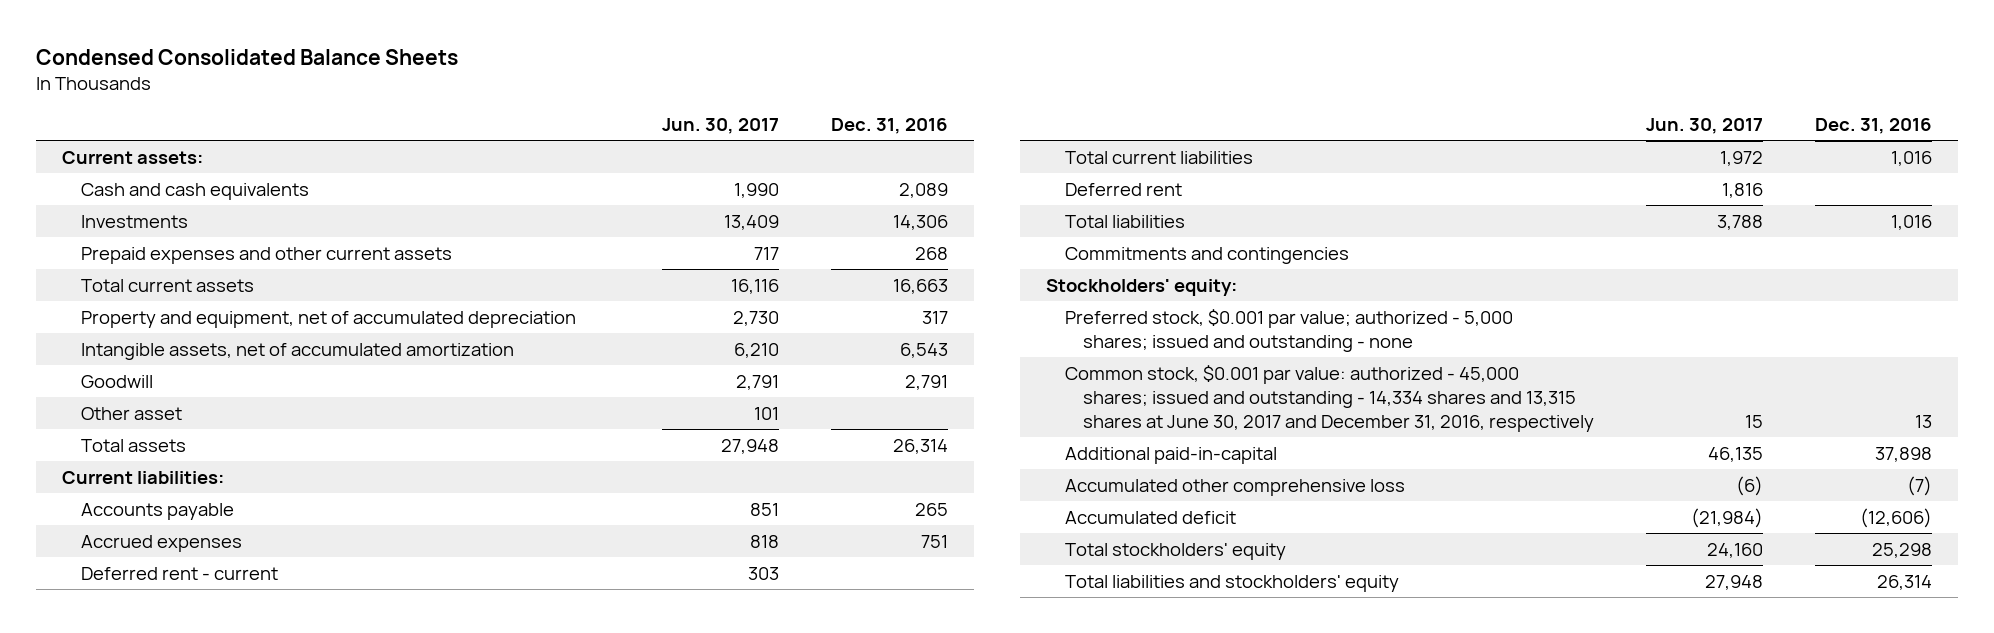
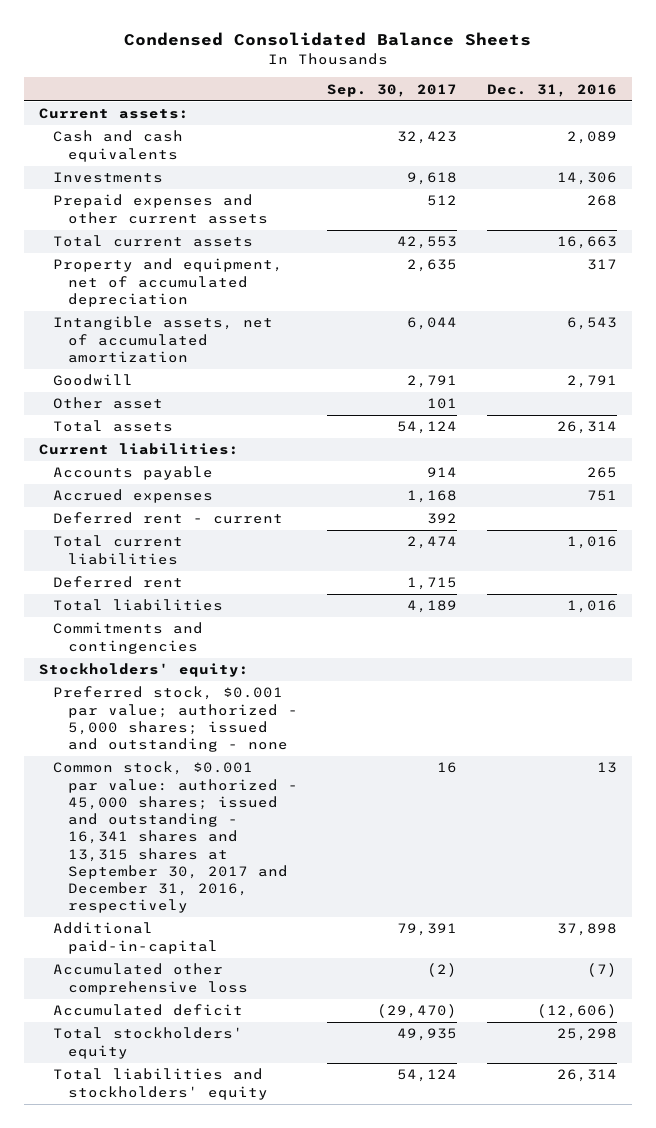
- | Jun. 30, 2017 | Dec. 31, 2016
+ | Sep. 30, 2017 | Dec. 31, 2016
- Common stock, $0.001 par value: authorized - 45,000 shares; issued and outstanding - 14,334 shares and 13,315 shares at June 30, 2017 and December 31, 2016, respectively | 15 | 13
+ Common stock, $0.001 par value: authorized - 45,000 shares; issued and outstanding - 16,341 shares and 13,315 shares at September 30, 2017 and December 31, 2016, respectively | 16 | 13

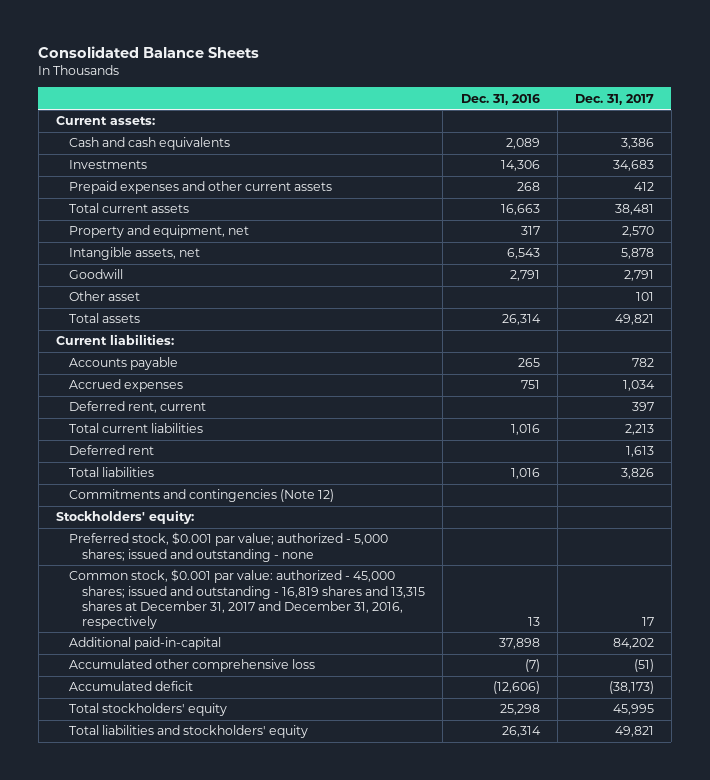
- Condensed Consolidated Balance Sheets
+ Consolidated Balance Sheets
- | Sep. 30, 2017 | Dec. 31, 2016
+ | Dec. 31, 2016 | Dec. 31, 2017
- Property and equipment, net of accumulated depreciation | 2,635 | 317
- Intangible assets, net of accumulated amortization | 6,044 | 6,543
+ Property and equipment, net | 317 | 2,570
+ Intangible assets, net | 6,543 | 5,878
- Deferred rent - current | 392 |
+ Deferred rent, current | | 397
- Commitments and contingencies
+ Commitments and contingencies (Note 12)
- Common stock, $0.001 par value: authorized - 45,000 shares; issued and outstanding - 16,341 shares and 13,315 shares at September 30, 2017 and December 31, 2016, respectively | 16 | 13
+ Common stock, $0.001 par value: authorized - 45,000 shares; issued and outstanding - 16,819 shares and 13,315 shares at December 31, 2017 and December 31, 2016, respectively | 13 | 17

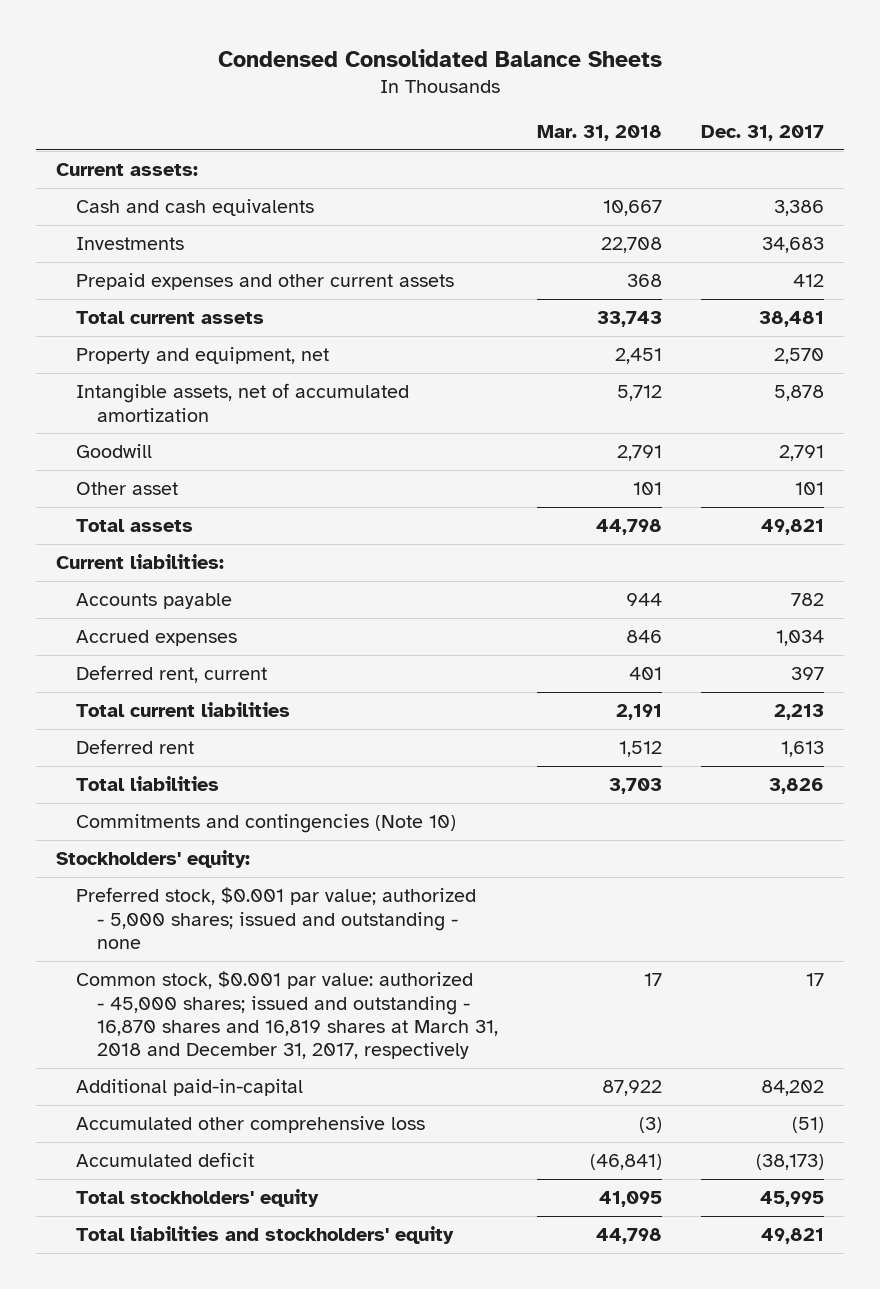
- Consolidated Balance Sheets
+ Condensed Consolidated Balance Sheets
- | Dec. 31, 2016 | Dec. 31, 2017
+ | Mar. 31, 2018 | Dec. 31, 2017
- Intangible assets, net | 6,543 | 5,878
+ Intangible assets, net of accumulated amortization | 5,712 | 5,878
- Commitments and contingencies (Note 12)
+ Commitments and contingencies (Note 10)
- Common stock, $0.001 par value: authorized - 45,000 shares; issued and outstanding - 16,819 shares and 13,315 shares at December 31, 2017 and December 31, 2016, respectively | 13 | 17
+ Common stock, $0.001 par value: authorized - 45,000 shares; issued and outstanding - 16,870 shares and 16,819 shares at March 31, 2018 and December 31, 2017, respectively | 17 | 17

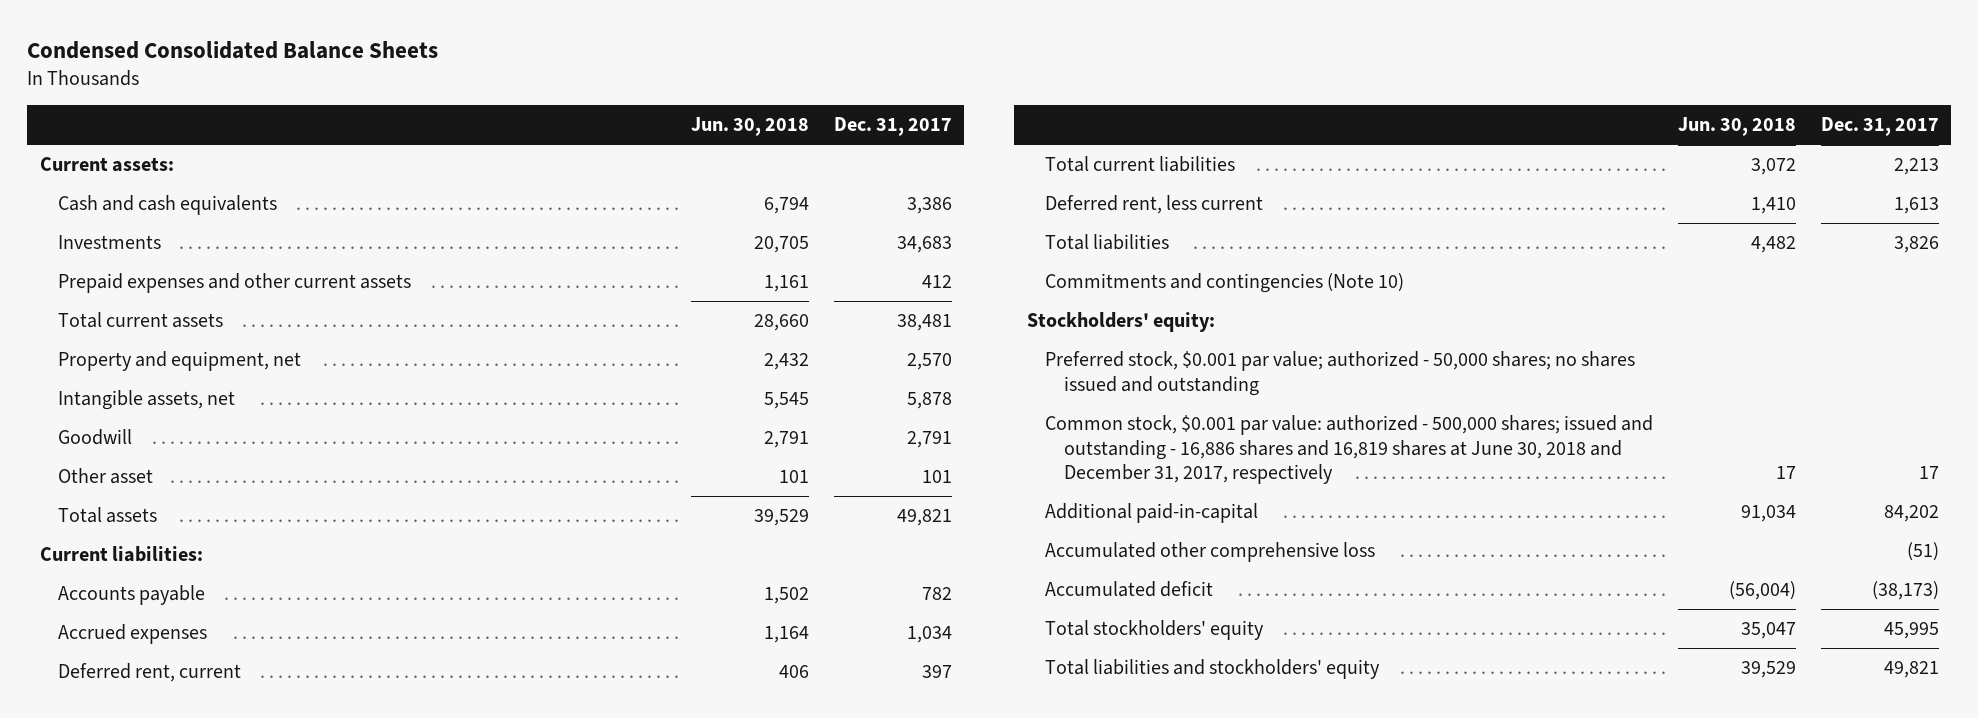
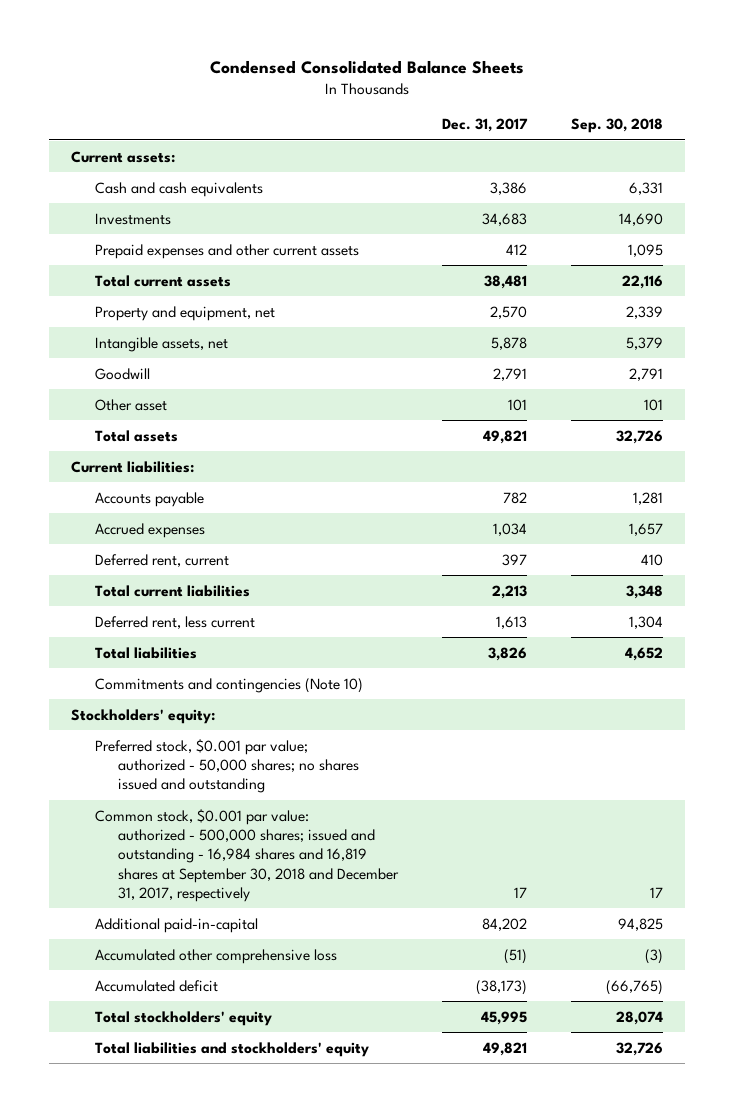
- | Jun. 30, 2018 | Dec. 31, 2017
+ | Dec. 31, 2017 | Sep. 30, 2018
- Common stock, $0.001 par value: authorized - 500,000 shares; issued and outstanding - 16,886 shares and 16,819 shares at June 30, 2018 and December 31, 2017, respectively | 17 | 17
+ Common stock, $0.001 par value: authorized - 500,000 shares; issued and outstanding - 16,984 shares and 16,819 shares at September 30, 2018 and December 31, 2017, respectively | 17 | 17

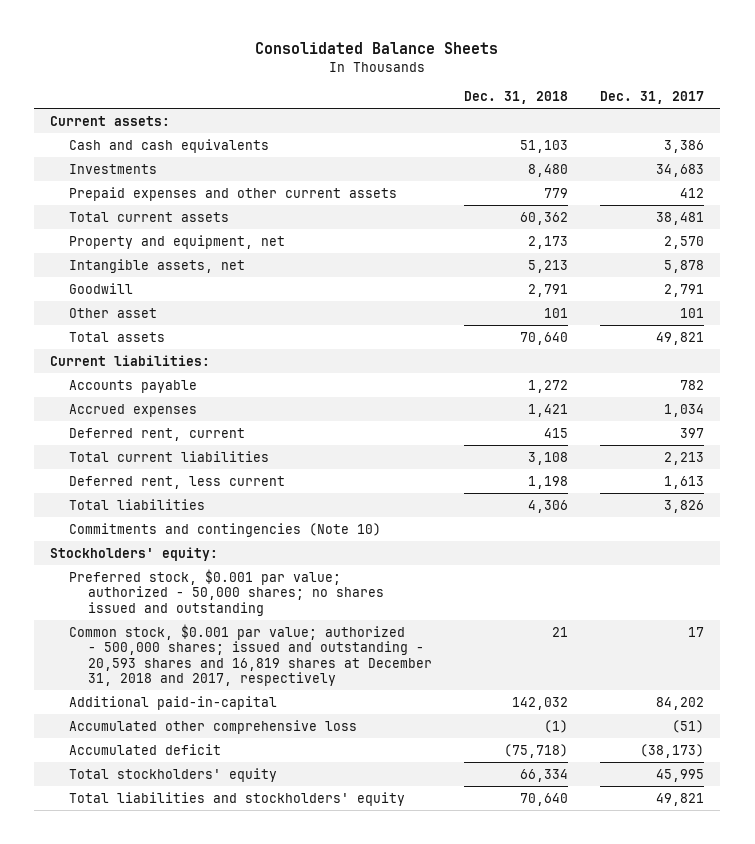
- Condensed Consolidated Balance Sheets
+ Consolidated Balance Sheets
- | Dec. 31, 2017 | Sep. 30, 2018
+ | Dec. 31, 2018 | Dec. 31, 2017
- Common stock, $0.001 par value: authorized - 500,000 shares; issued and outstanding - 16,984 shares and 16,819 shares at September 30, 2018 and December 31, 2017, respectively | 17 | 17
+ Common stock, $0.001 par value; authorized - 500,000 shares; issued and outstanding - 20,593 shares and 16,819 shares at December 31, 2018 and 2017, respectively | 21 | 17

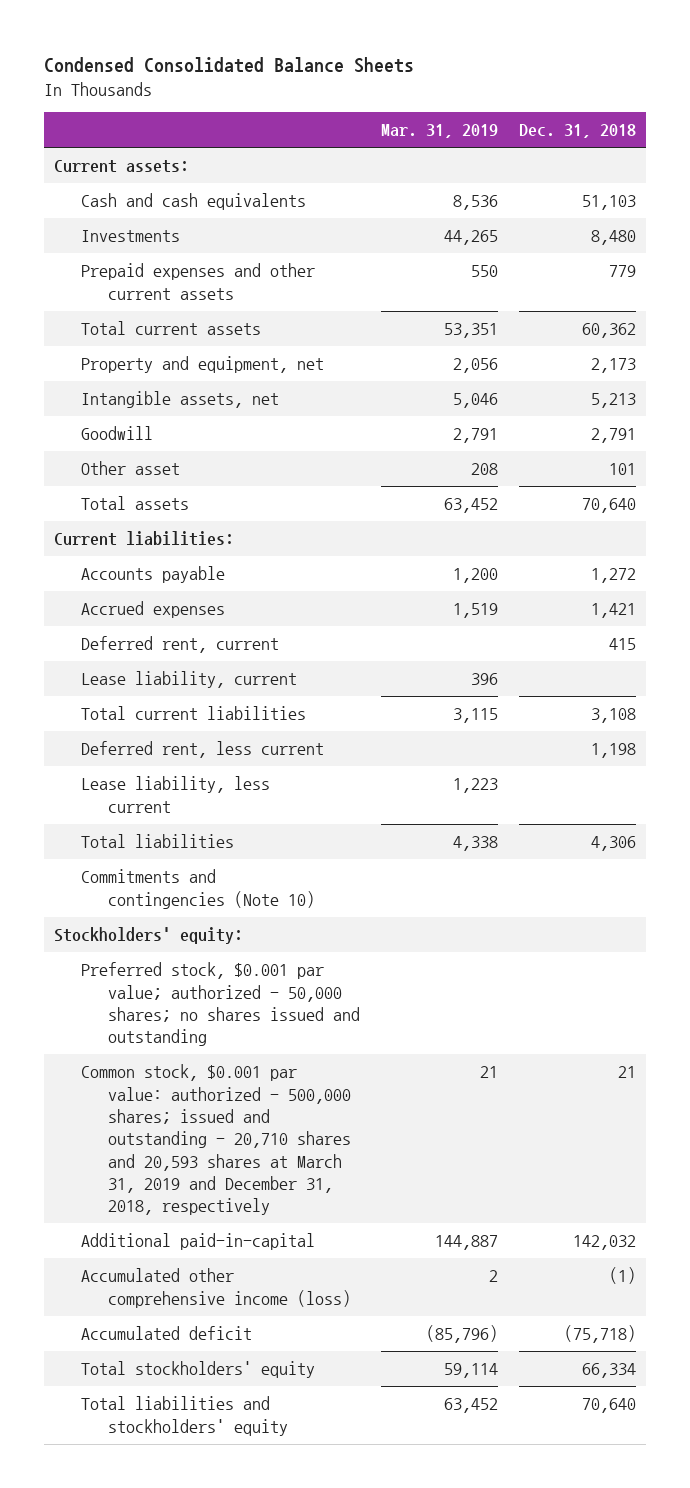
- Consolidated Balance Sheets
+ Condensed Consolidated Balance Sheets
- | Dec. 31, 2018 | Dec. 31, 2017
+ | Mar. 31, 2019 | Dec. 31, 2018
+ Lease liability, current | 396 |
+ Lease liability, less current | 1,223 |
- Common stock, $0.001 par value; authorized - 500,000 shares; issued and outstanding - 20,593 shares and 16,819 shares at December 31, 2018 and 2017, respectively | 21 | 17
+ Common stock, $0.001 par value: authorized - 500,000 shares; issued and outstanding - 20,710 shares and 20,593 shares at March 31, 2019 and December 31, 2018, respectively | 21 | 21
- Accumulated other comprehensive loss | (1) | (51)
+ Accumulated other comprehensive income (loss) | 2 | (1)

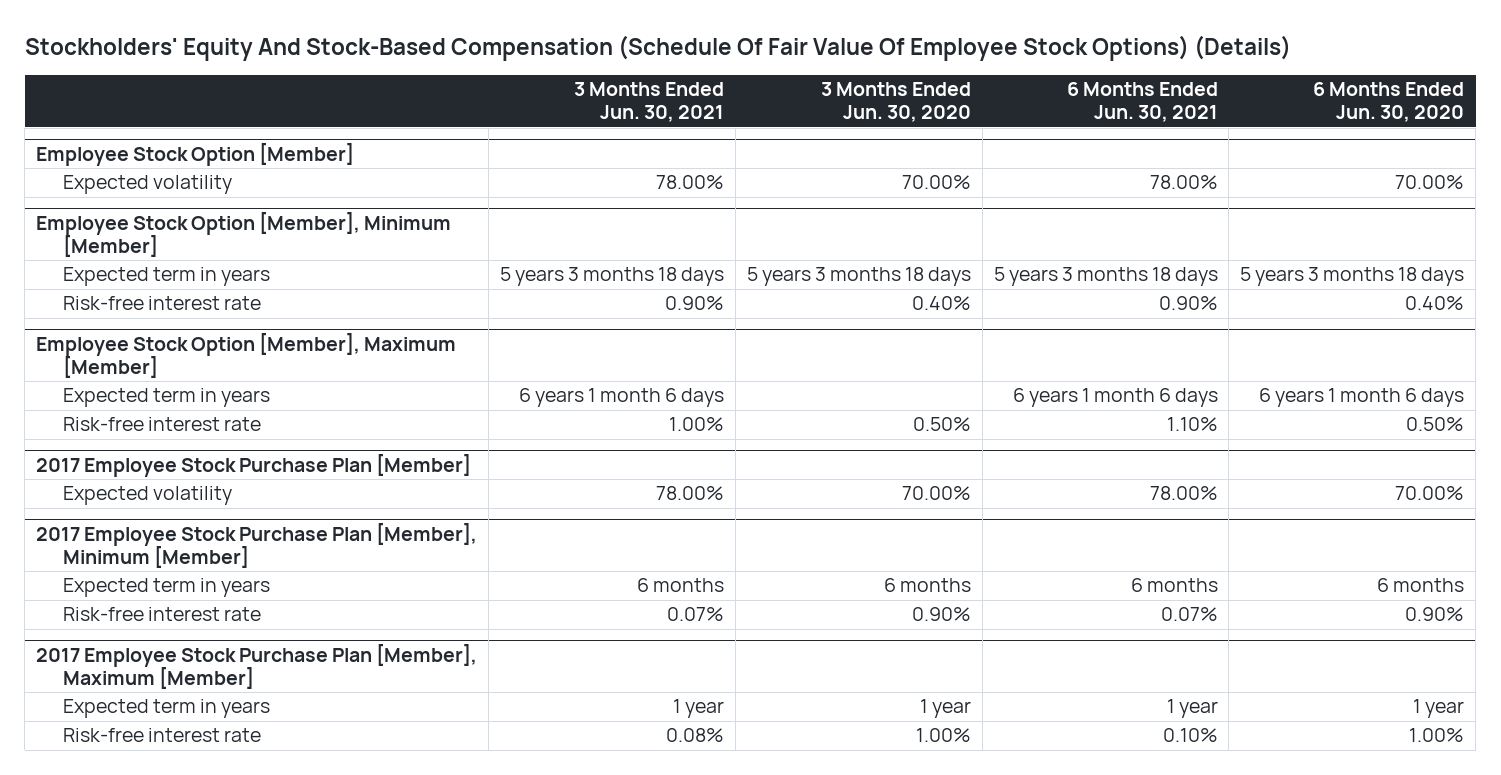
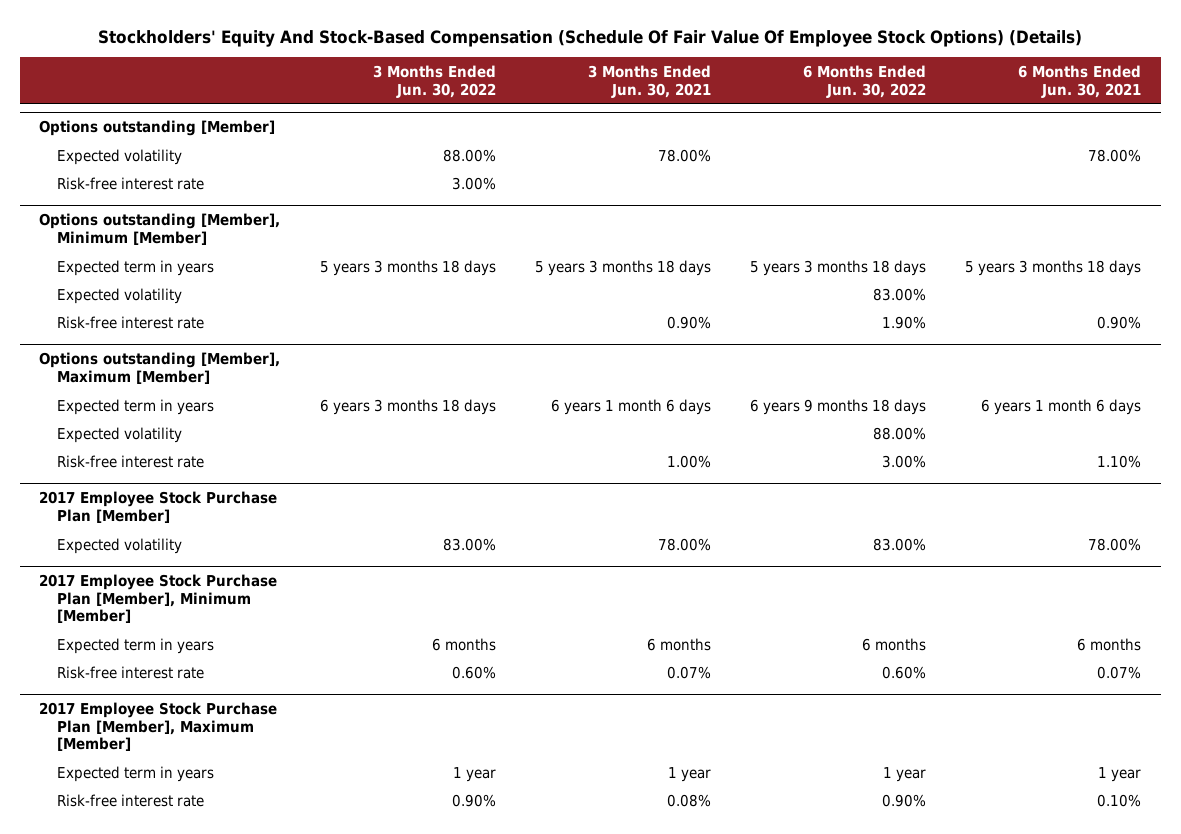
- | 3 Months Ended Jun. 30, 2021 | 3 Months Ended Jun. 30, 2020 | 6 Months Ended Jun. 30, 2021 | 6 Months Ended Jun. 30, 2020
+ | 3 Months Ended Jun. 30, 2022 | 3 Months Ended Jun. 30, 2021 | 6 Months Ended Jun. 30, 2022 | 6 Months Ended Jun. 30, 2021
- Employee Stock Option [Member]
+ Options outstanding [Member]
- Employee Stock Option [Member], Minimum [Member]
+ Risk-free interest rate | 3.00% | | |
+ Options outstanding [Member], Minimum [Member]
+ Expected volatility | | | 83.00% |
- Employee Stock Option [Member], Maximum [Member]
+ Options outstanding [Member], Maximum [Member]
+ Expected volatility | | | 88.00% |

